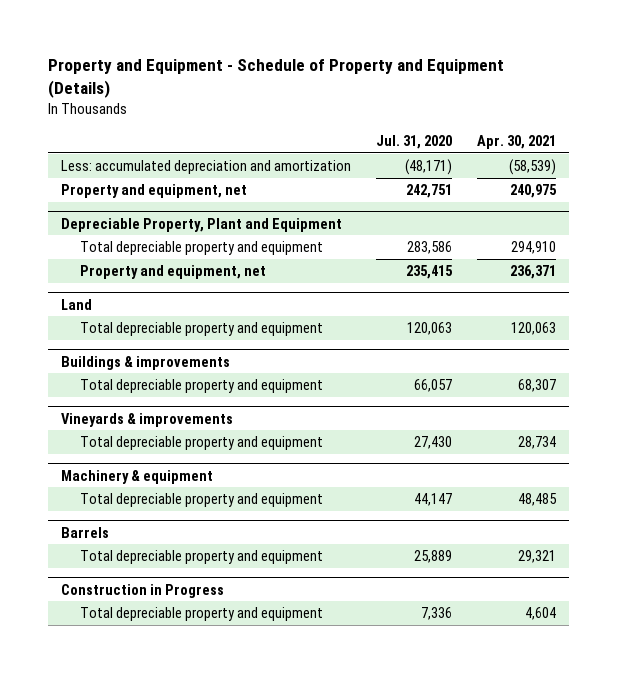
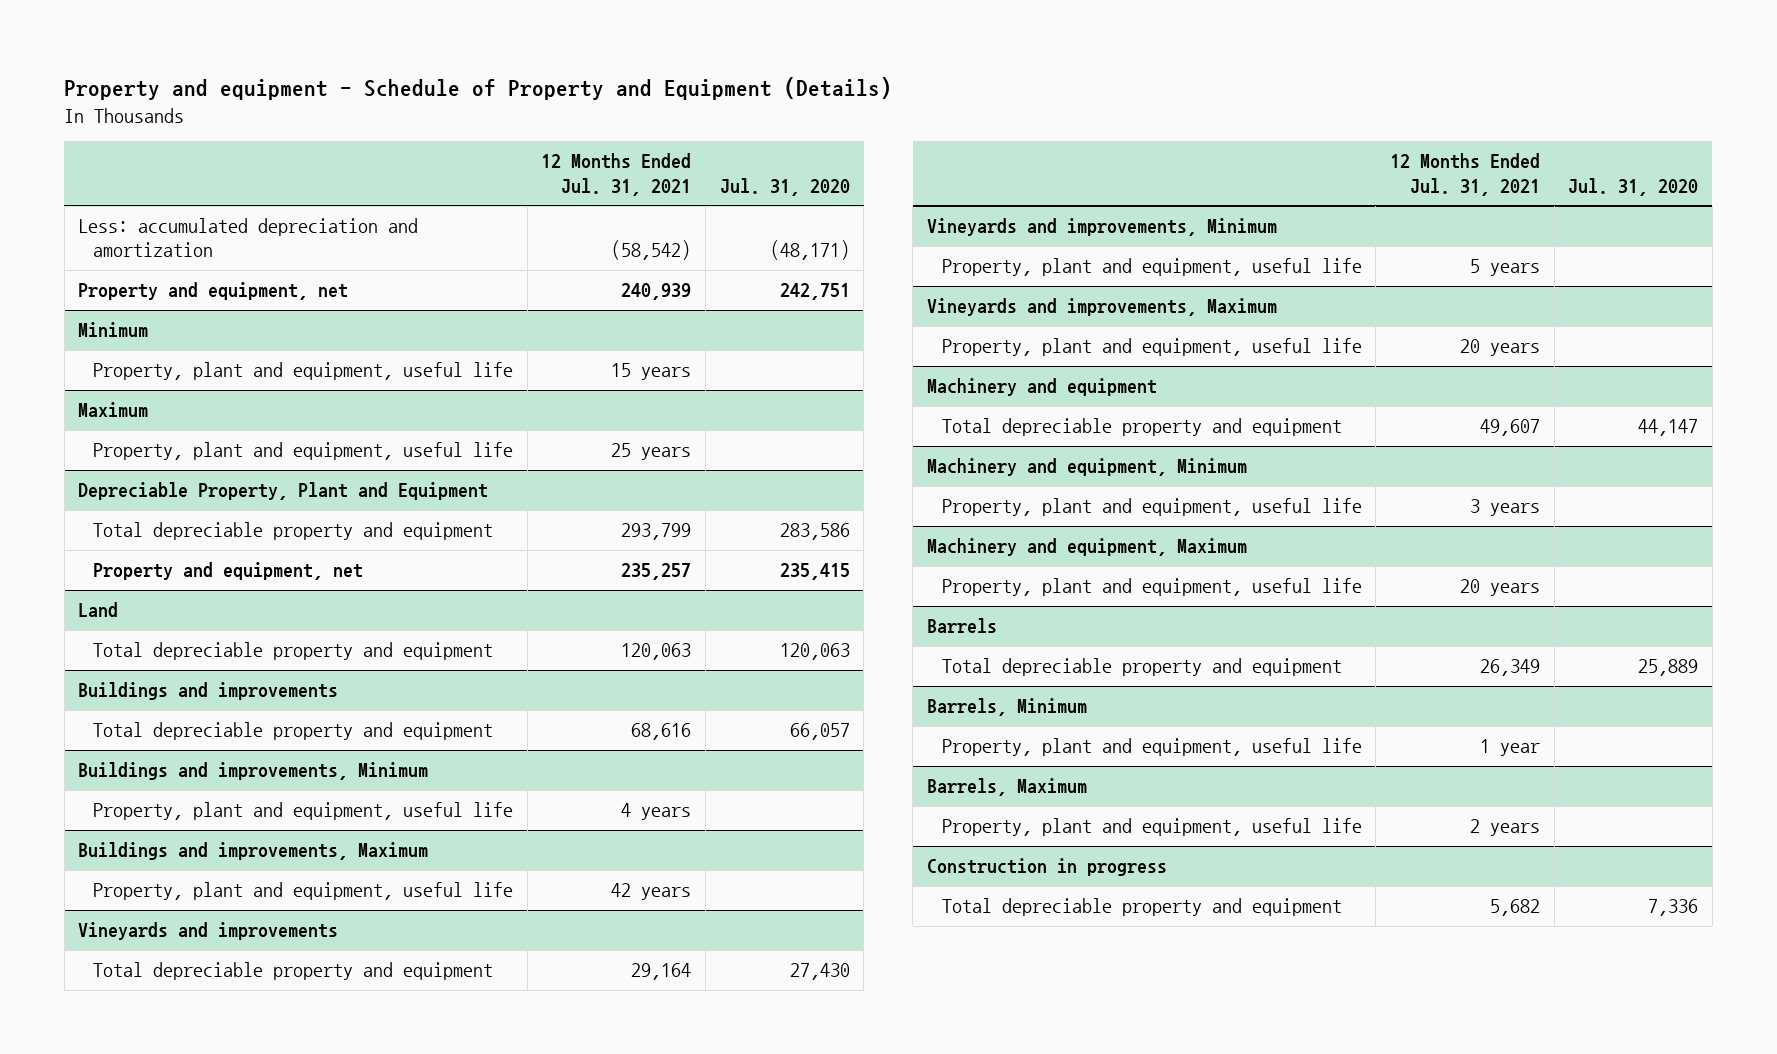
- Property and Equipment - Schedule of Property and Equipment (Details)
+ Property and equipment - Schedule of Property and Equipment (Details)
- | Jul. 31, 2020 | Apr. 30, 2021
+ | 12 Months Ended Jul. 31, 2021 | Jul. 31, 2020
+ Minimum
+ Property, plant and equipment, useful life | 15 years |
+ Maximum
+ Property, plant and equipment, useful life | 25 years |
- Buildings & improvements
+ Buildings and improvements
- Vineyards & improvements
+ Buildings and improvements, Minimum
+ Property, plant and equipment, useful life | 4 years |
+ Buildings and improvements, Maximum
+ Property, plant and equipment, useful life | 42 years |
+ Vineyards and improvements
- Machinery & equipment
+ Vineyards and improvements, Minimum
+ Property, plant and equipment, useful life | 5 years |
+ Vineyards and improvements, Maximum
+ Property, plant and equipment, useful life | 20 years |
+ Machinery and equipment
+ Machinery and equipment, Minimum
+ Property, plant and equipment, useful life | 3 years |
+ Machinery and equipment, Maximum
+ Property, plant and equipment, useful life | 20 years |
- Construction in Progress
+ Barrels, Minimum
+ Property, plant and equipment, useful life | 1 year |
+ Barrels, Maximum
+ Property, plant and equipment, useful life | 2 years |
+ Construction in progress

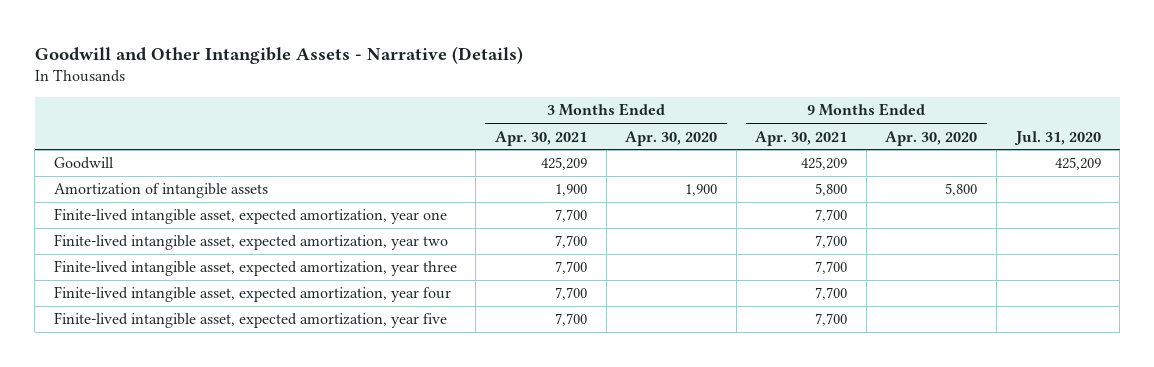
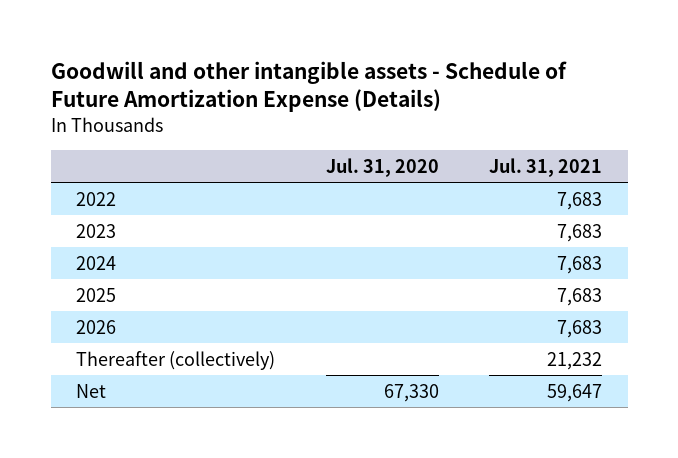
- Goodwill and Other Intangible Assets - Narrative (Details)
+ Goodwill and other intangible assets - Schedule of Future Amortization Expense (Details)
- | 3 Months Ended Apr. 30, 2021 | 3 Months Ended Apr. 30, 2020 | 9 Months Ended Apr. 30, 2021 | 9 Months Ended Apr. 30, 2020 | Jul. 31, 2020
+ | Jul. 31, 2020 | Jul. 31, 2021
- Goodwill | 425,209 | | 425,209 | | 425,209
- Amortization of intangible assets | 1,900 | 1,900 | 5,800 | 5,800 |
- Finite-lived intangible asset, expected amortization, year one | 7,700 | | 7,700 | |
- Finite-lived intangible asset, expected amortization, year two | 7,700 | | 7,700 | |
- Finite-lived intangible asset, expected amortization, year three | 7,700 | | 7,700 | |
- Finite-lived intangible asset, expected amortization, year four | 7,700 | | 7,700 | |
- Finite-lived intangible asset, expected amortization, year five | 7,700 | | 7,700 | |
+ 2022 | | 7,683
+ 2023 | | 7,683
+ 2024 | | 7,683
+ 2025 | | 7,683
+ 2026 | | 7,683
+ Thereafter (collectively) | | 21,232
+ Net | 67,330 | 59,647

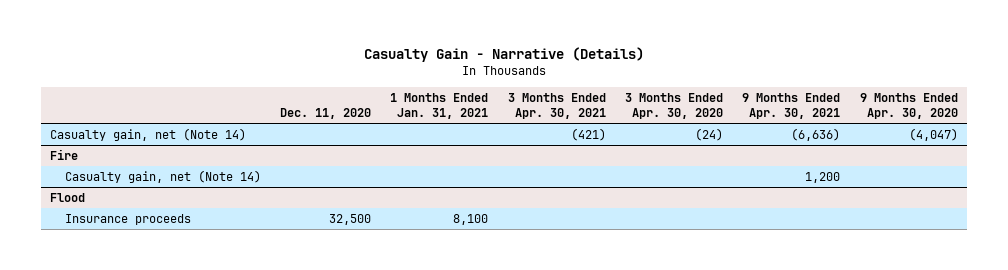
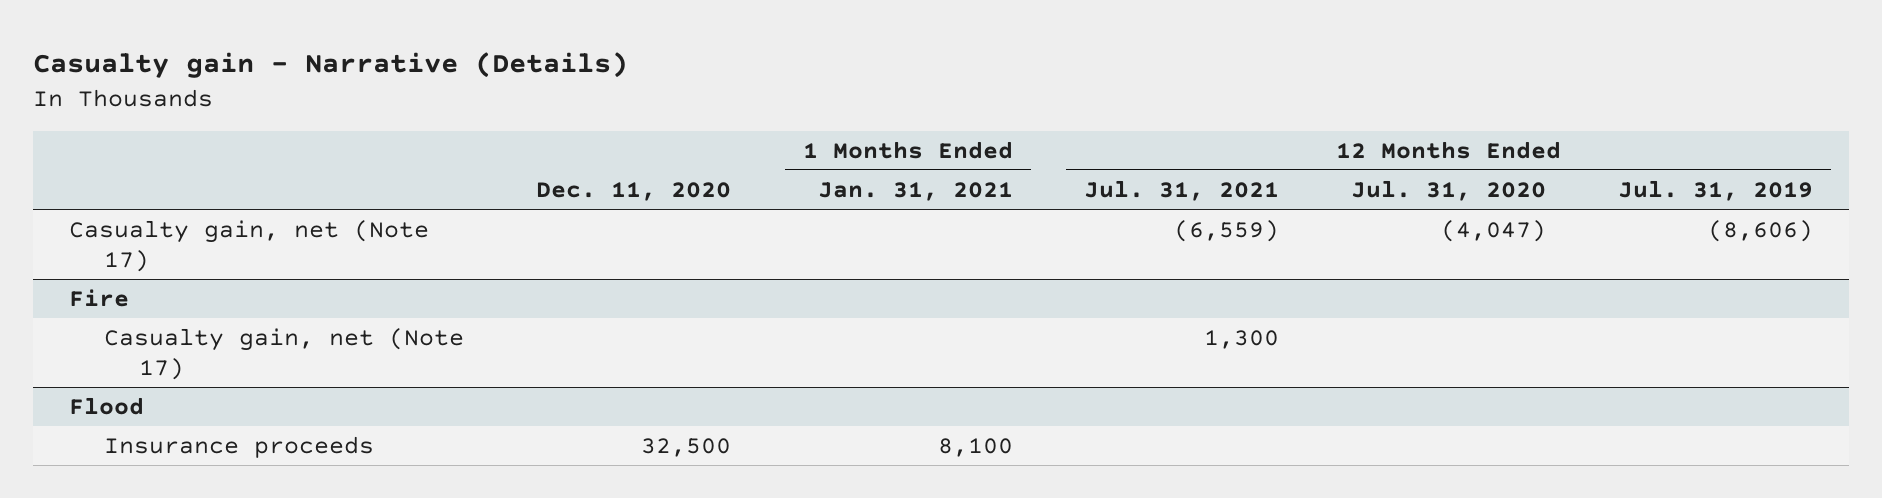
- Casualty Gain - Narrative (Details)
+ Casualty gain - Narrative (Details)
- | Dec. 11, 2020 | 1 Months Ended Jan. 31, 2021 | 3 Months Ended Apr. 30, 2021 | 3 Months Ended Apr. 30, 2020 | 9 Months Ended Apr. 30, 2021 | 9 Months Ended Apr. 30, 2020
+ | Dec. 11, 2020 | 1 Months Ended Jan. 31, 2021 | 12 Months Ended Jul. 31, 2021 | 12 Months Ended Jul. 31, 2020 | 12 Months Ended Jul. 31, 2019
- Casualty gain, net (Note 14) | | | (421) | (24) | (6,636) | (4,047)
+ Casualty gain, net (Note 17) | | | (6,559) | (4,047) | (8,606)
@ Fire
- Casualty gain, net (Note 14) | | | | | 1,200 |
+ Casualty gain, net (Note 17) | | | 1,300 | |

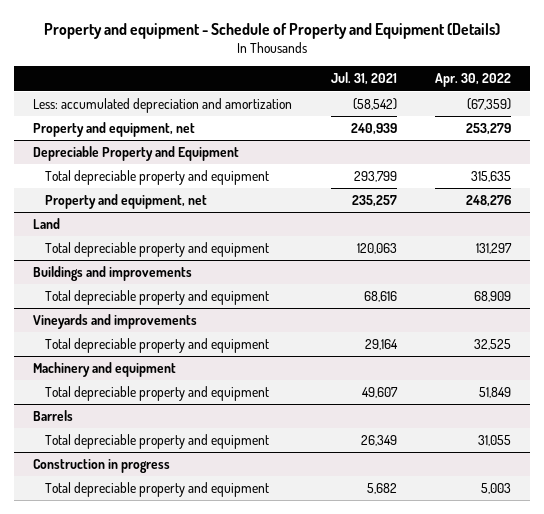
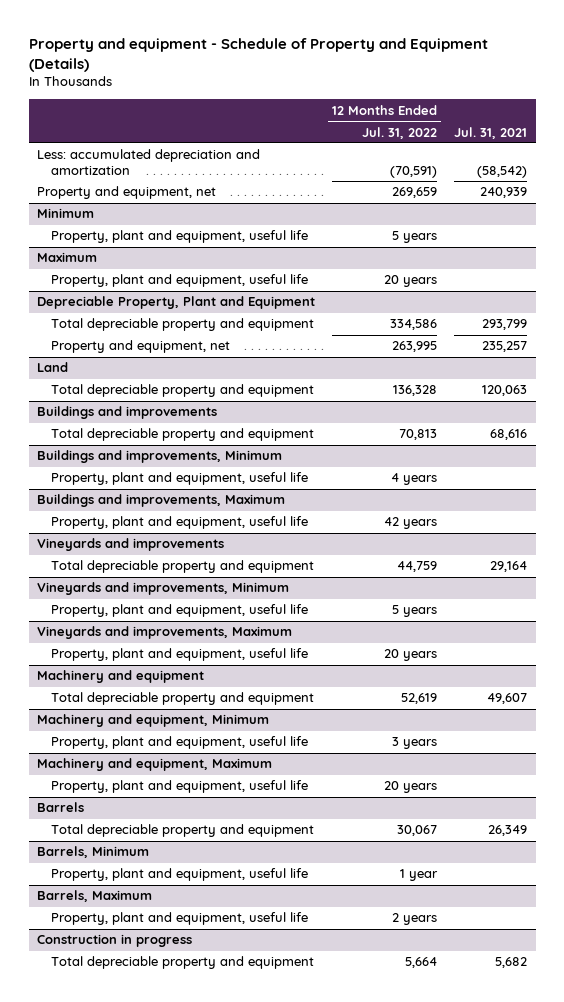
- | Jul. 31, 2021 | Apr. 30, 2022
+ | 12 Months Ended Jul. 31, 2022 | Jul. 31, 2021
- Depreciable Property and Equipment
+ Minimum
+ Property, plant and equipment, useful life | 5 years |
+ Maximum
+ Property, plant and equipment, useful life | 20 years |
+ Depreciable Property, Plant and Equipment
+ Buildings and improvements, Minimum
+ Property, plant and equipment, useful life | 4 years |
+ Buildings and improvements, Maximum
+ Property, plant and equipment, useful life | 42 years |
+ Vineyards and improvements, Minimum
+ Property, plant and equipment, useful life | 5 years |
+ Vineyards and improvements, Maximum
+ Property, plant and equipment, useful life | 20 years |
+ Machinery and equipment, Minimum
+ Property, plant and equipment, useful life | 3 years |
+ Machinery and equipment, Maximum
+ Property, plant and equipment, useful life | 20 years |
+ Barrels, Minimum
+ Property, plant and equipment, useful life | 1 year |
+ Barrels, Maximum
+ Property, plant and equipment, useful life | 2 years |

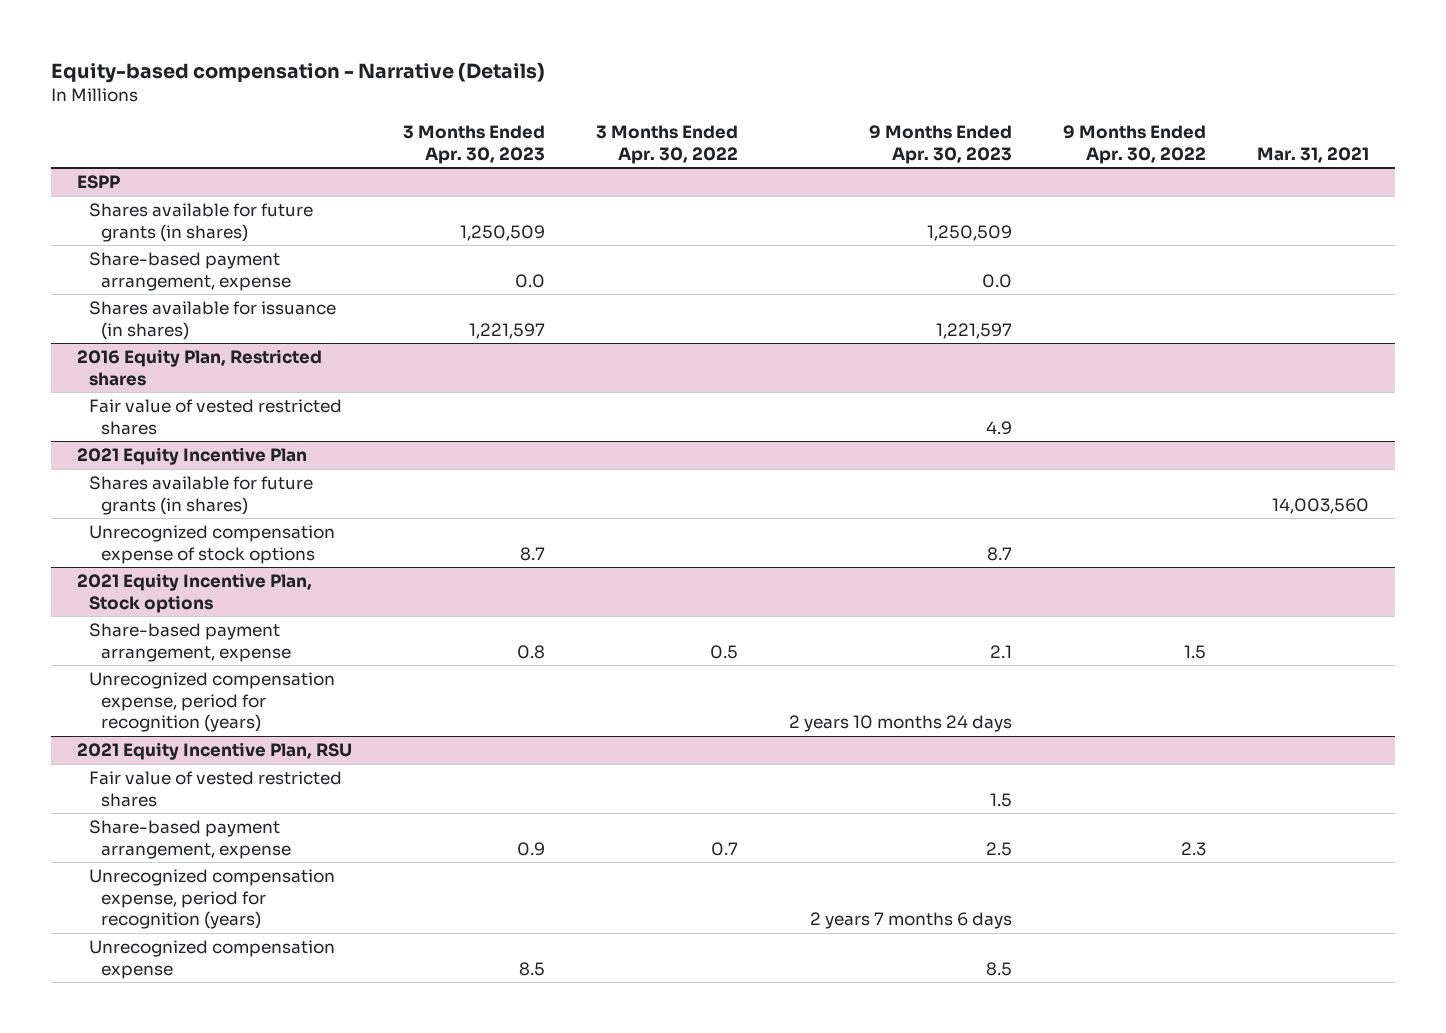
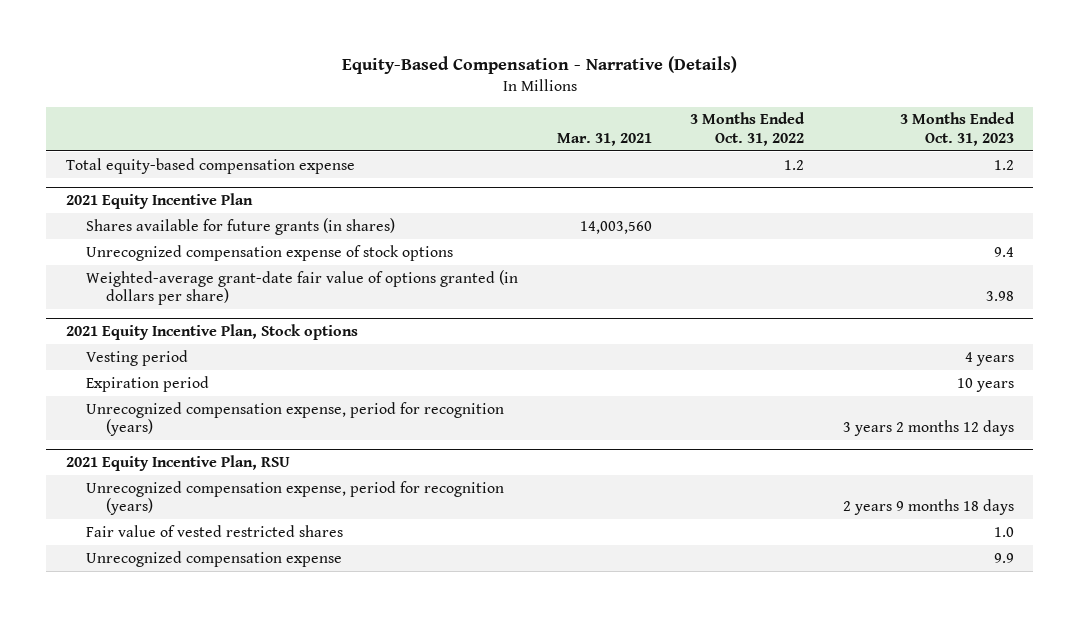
- Equity-based compensation - Narrative (Details)
+ Equity-Based Compensation - Narrative (Details)
- | 3 Months Ended Apr. 30, 2023 | 3 Months Ended Apr. 30, 2022 | 9 Months Ended Apr. 30, 2023 | 9 Months Ended Apr. 30, 2022 | Mar. 31, 2021
+ | Mar. 31, 2021 | 3 Months Ended Oct. 31, 2022 | 3 Months Ended Oct. 31, 2023
- ESPP
- Shares available for future grants (in shares) | 1,250,509 | | 1,250,509 | |
- Share-based payment arrangement, expense | 0.0 | | 0.0 | |
- Shares available for issuance (in shares) | 1,221,597 | | 1,221,597 | |
- 2016 Equity Plan, Restricted shares
- Fair value of vested restricted shares | | | 4.9 | |
+ Total equity-based compensation expense | | 1.2 | 1.2
@ 2021 Equity Incentive Plan
+ Weighted-average grant-date fair value of options granted (in dollars per share) | | | 3.98
@ 2021 Equity Incentive Plan, Stock options
- Share-based payment arrangement, expense | 0.8 | 0.5 | 2.1 | 1.5 |
+ Vesting period | | | 4 years
+ Expiration period | | | 10 years
@ 2021 Equity Incentive Plan, RSU
- Share-based payment arrangement, expense | 0.9 | 0.7 | 2.5 | 2.3 |
moved down: Fair value of vested restricted shares | | | 1.0

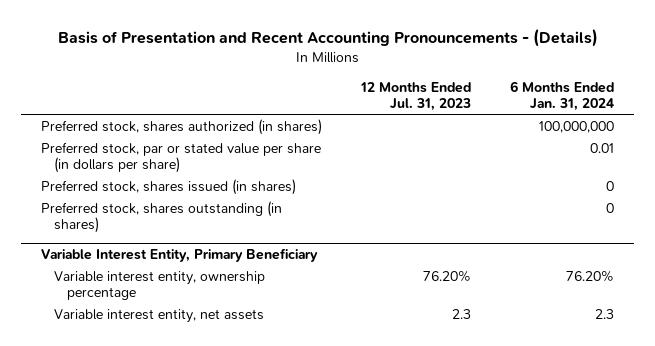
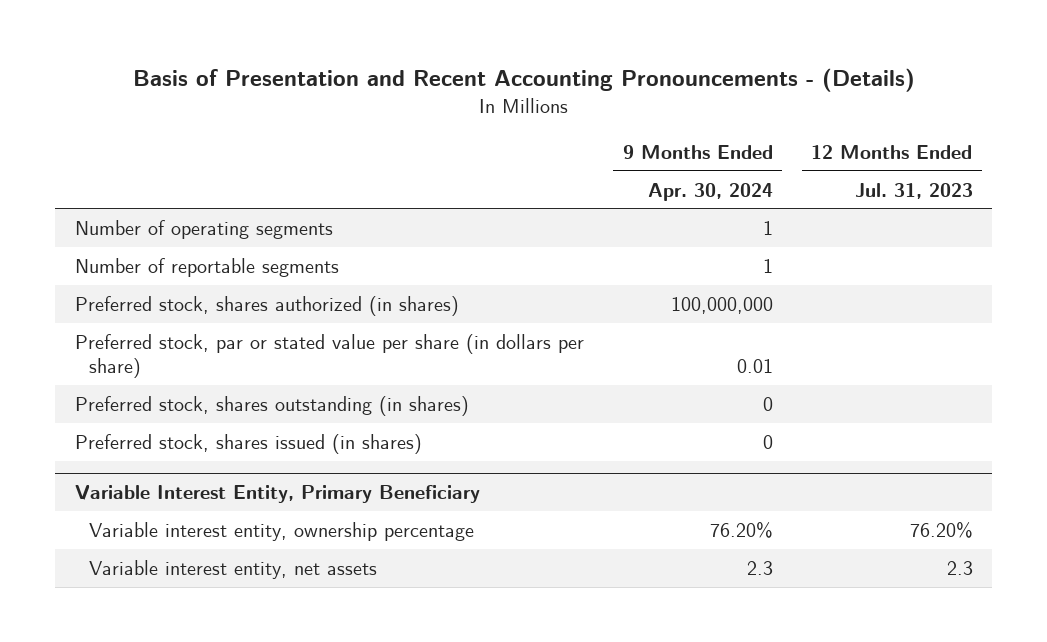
- | 12 Months Ended Jul. 31, 2023 | 6 Months Ended Jan. 31, 2024
+ | 9 Months Ended Apr. 30, 2024 | 12 Months Ended Jul. 31, 2023
+ Number of operating segments | 1 |
+ Number of reportable segments | 1 |
moved down: Preferred stock, shares issued (in shares) | 0 |

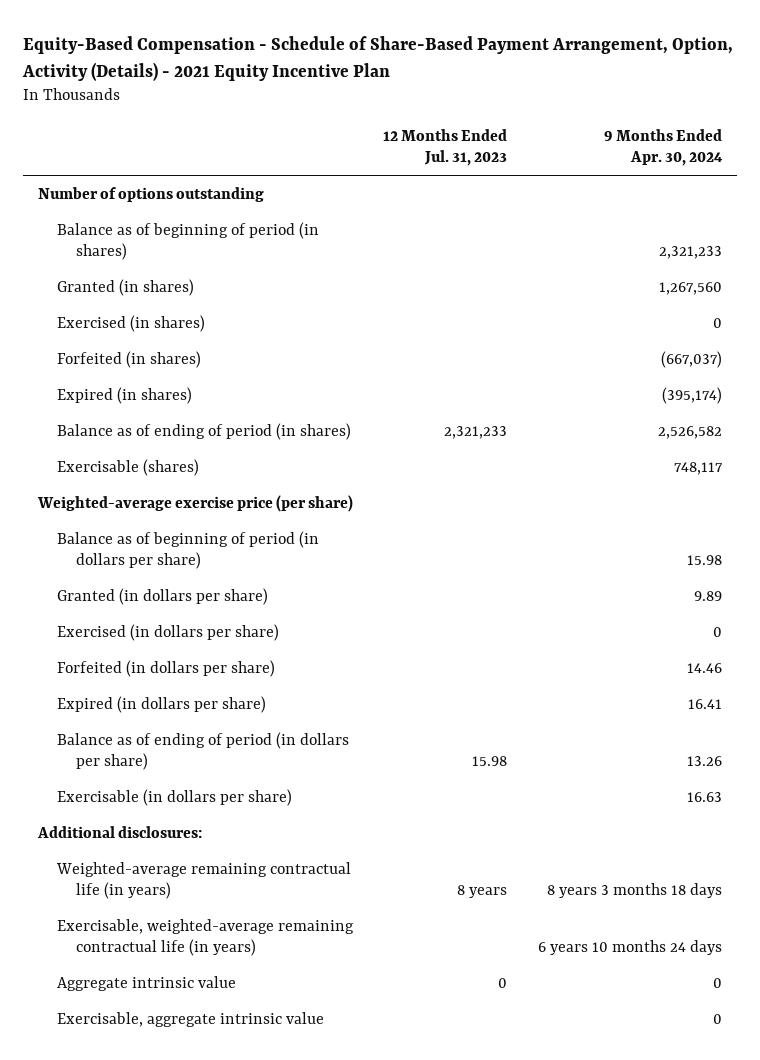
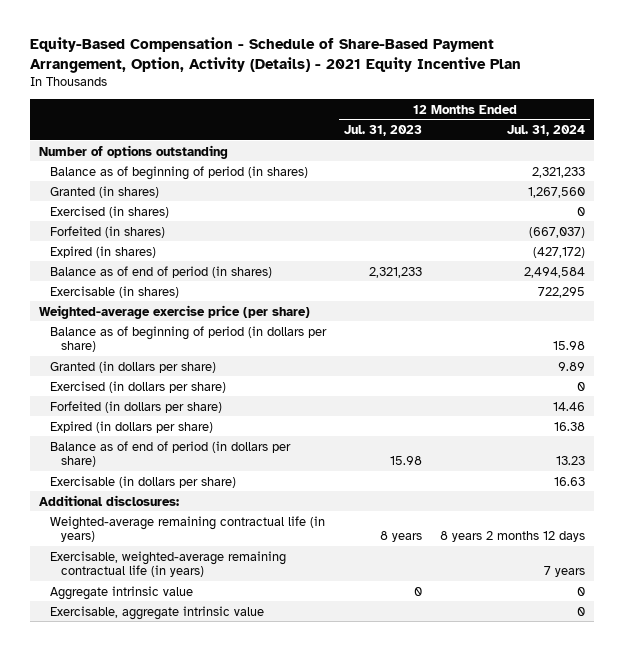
- | 12 Months Ended Jul. 31, 2023 | 9 Months Ended Apr. 30, 2024
+ | 12 Months Ended Jul. 31, 2023 | 12 Months Ended Jul. 31, 2024
- Balance as of ending of period (in shares) | 2,321,233 | 2,526,582
- Exercisable (shares) | | 748,117
+ Balance as of end of period (in shares) | 2,321,233 | 2,494,584
+ Exercisable (in shares) | | 722,295
- Balance as of ending of period (in dollars per share) | 15.98 | 13.26
+ Balance as of end of period (in dollars per share) | 15.98 | 13.23

